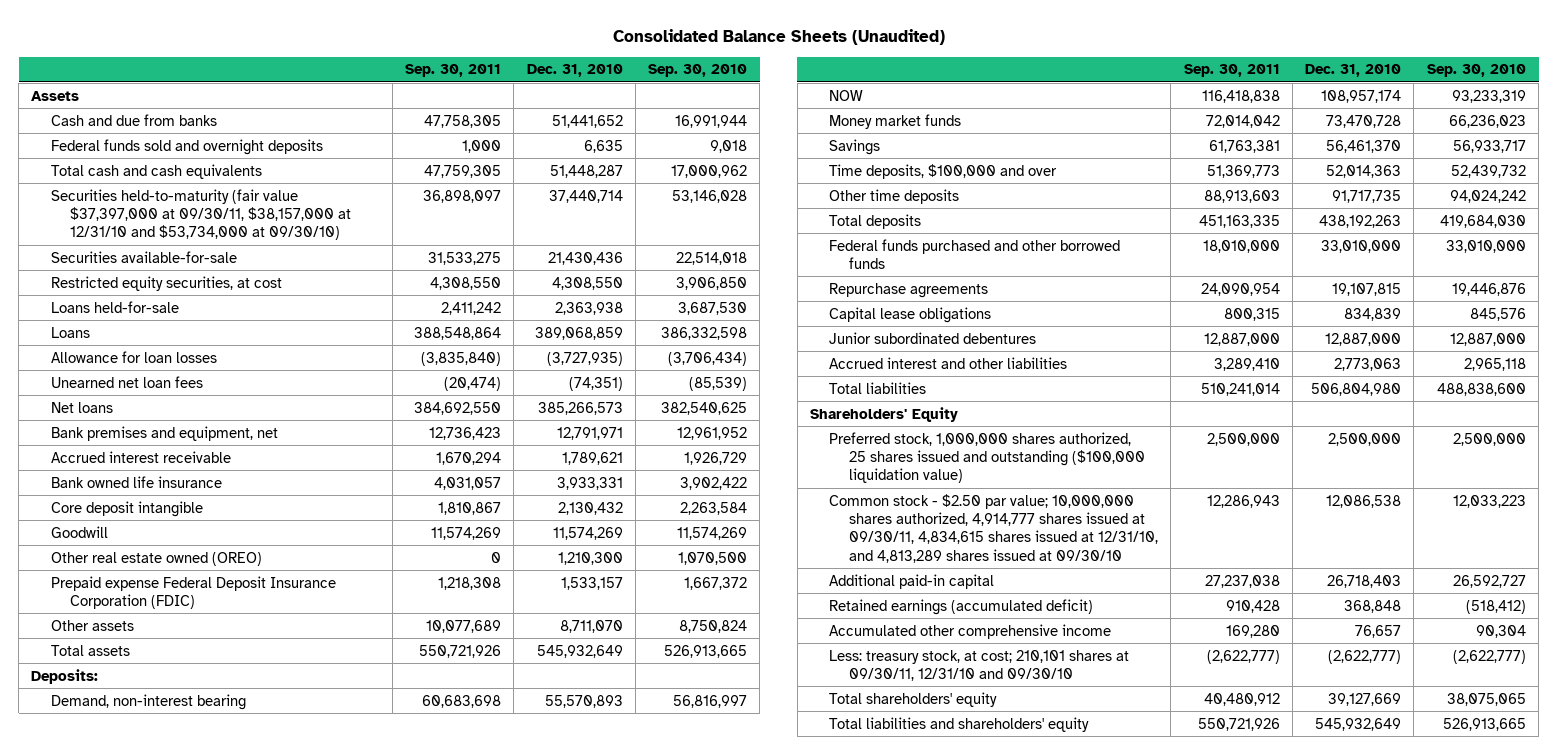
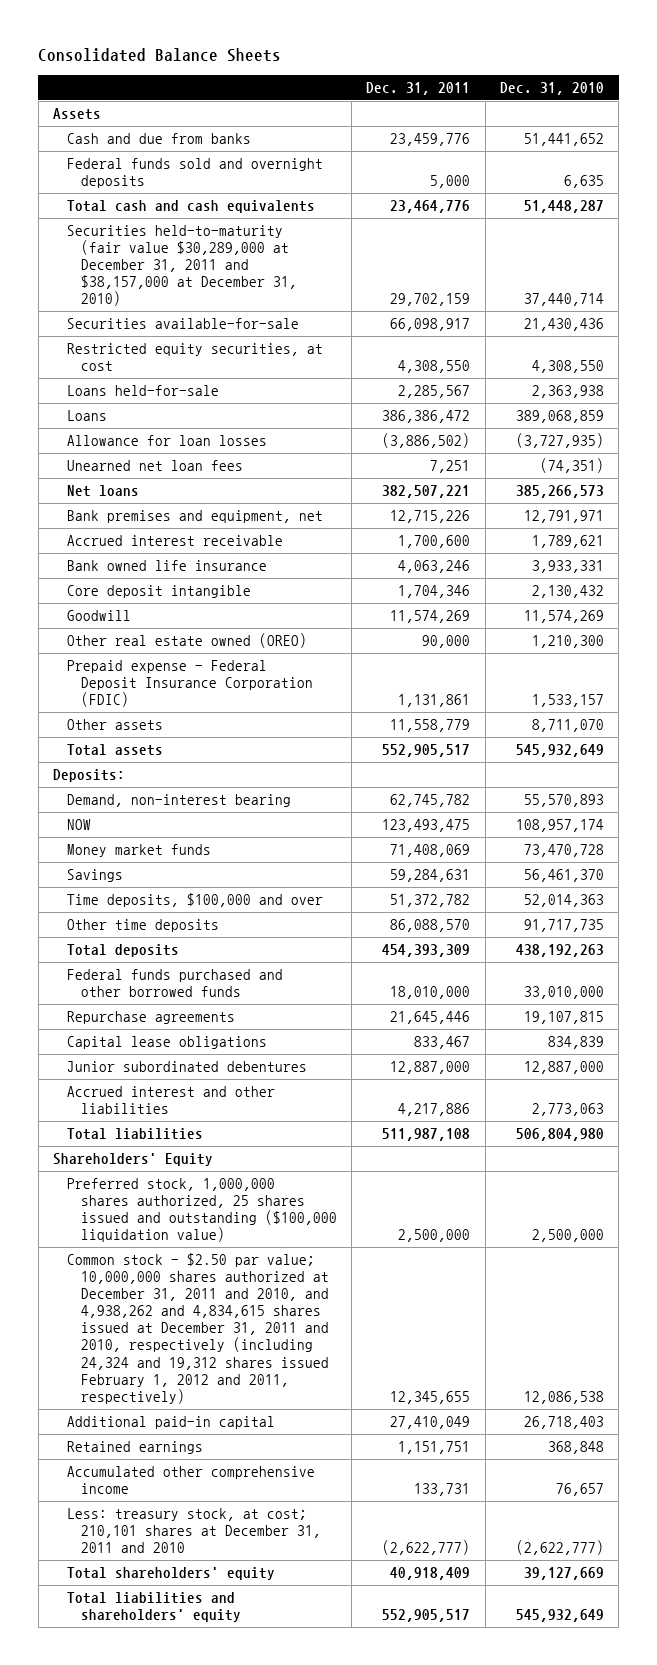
- Consolidated Balance Sheets (Unaudited)
+ Consolidated Balance Sheets
- | Sep. 30, 2011 | Dec. 31, 2010 | Sep. 30, 2010
+ | Dec. 31, 2011 | Dec. 31, 2010
- Securities held-to-maturity (fair value $37,397,000 at 09/30/11, $38,157,000 at 12/31/10 and $53,734,000 at 09/30/10) | 36,898,097 | 37,440,714 | 53,146,028
+ Securities held-to-maturity (fair value $30,289,000 at December 31, 2011 and $38,157,000 at December 31, 2010) | 29,702,159 | 37,440,714
- Prepaid expense Federal Deposit Insurance Corporation (FDIC) | 1,218,308 | 1,533,157 | 1,667,372
+ Prepaid expense - Federal Deposit Insurance Corporation (FDIC) | 1,131,861 | 1,533,157
- Common stock - $2.50 par value; 10,000,000 shares authorized, 4,914,777 shares issued at 09/30/11, 4,834,615 shares issued at 12/31/10, and 4,813,289 shares issued at 09/30/10 | 12,286,943 | 12,086,538 | 12,033,223
+ Common stock - $2.50 par value; 10,000,000 shares authorized at December 31, 2011 and 2010, and 4,938,262 and 4,834,615 shares issued at December 31, 2011 and 2010, respectively (including 24,324 and 19,312 shares issued February 1, 2012 and 2011, respectively) | 12,345,655 | 12,086,538
- Retained earnings (accumulated deficit) | 910,428 | 368,848 | (518,412)
+ Retained earnings | 1,151,751 | 368,848
- Less: treasury stock, at cost; 210,101 shares at 09/30/11, 12/31/10 and 09/30/10 | (2,622,777) | (2,622,777) | (2,622,777)
+ Less: treasury stock, at cost; 210,101 shares at December 31, 2011 and 2010 | (2,622,777) | (2,622,777)

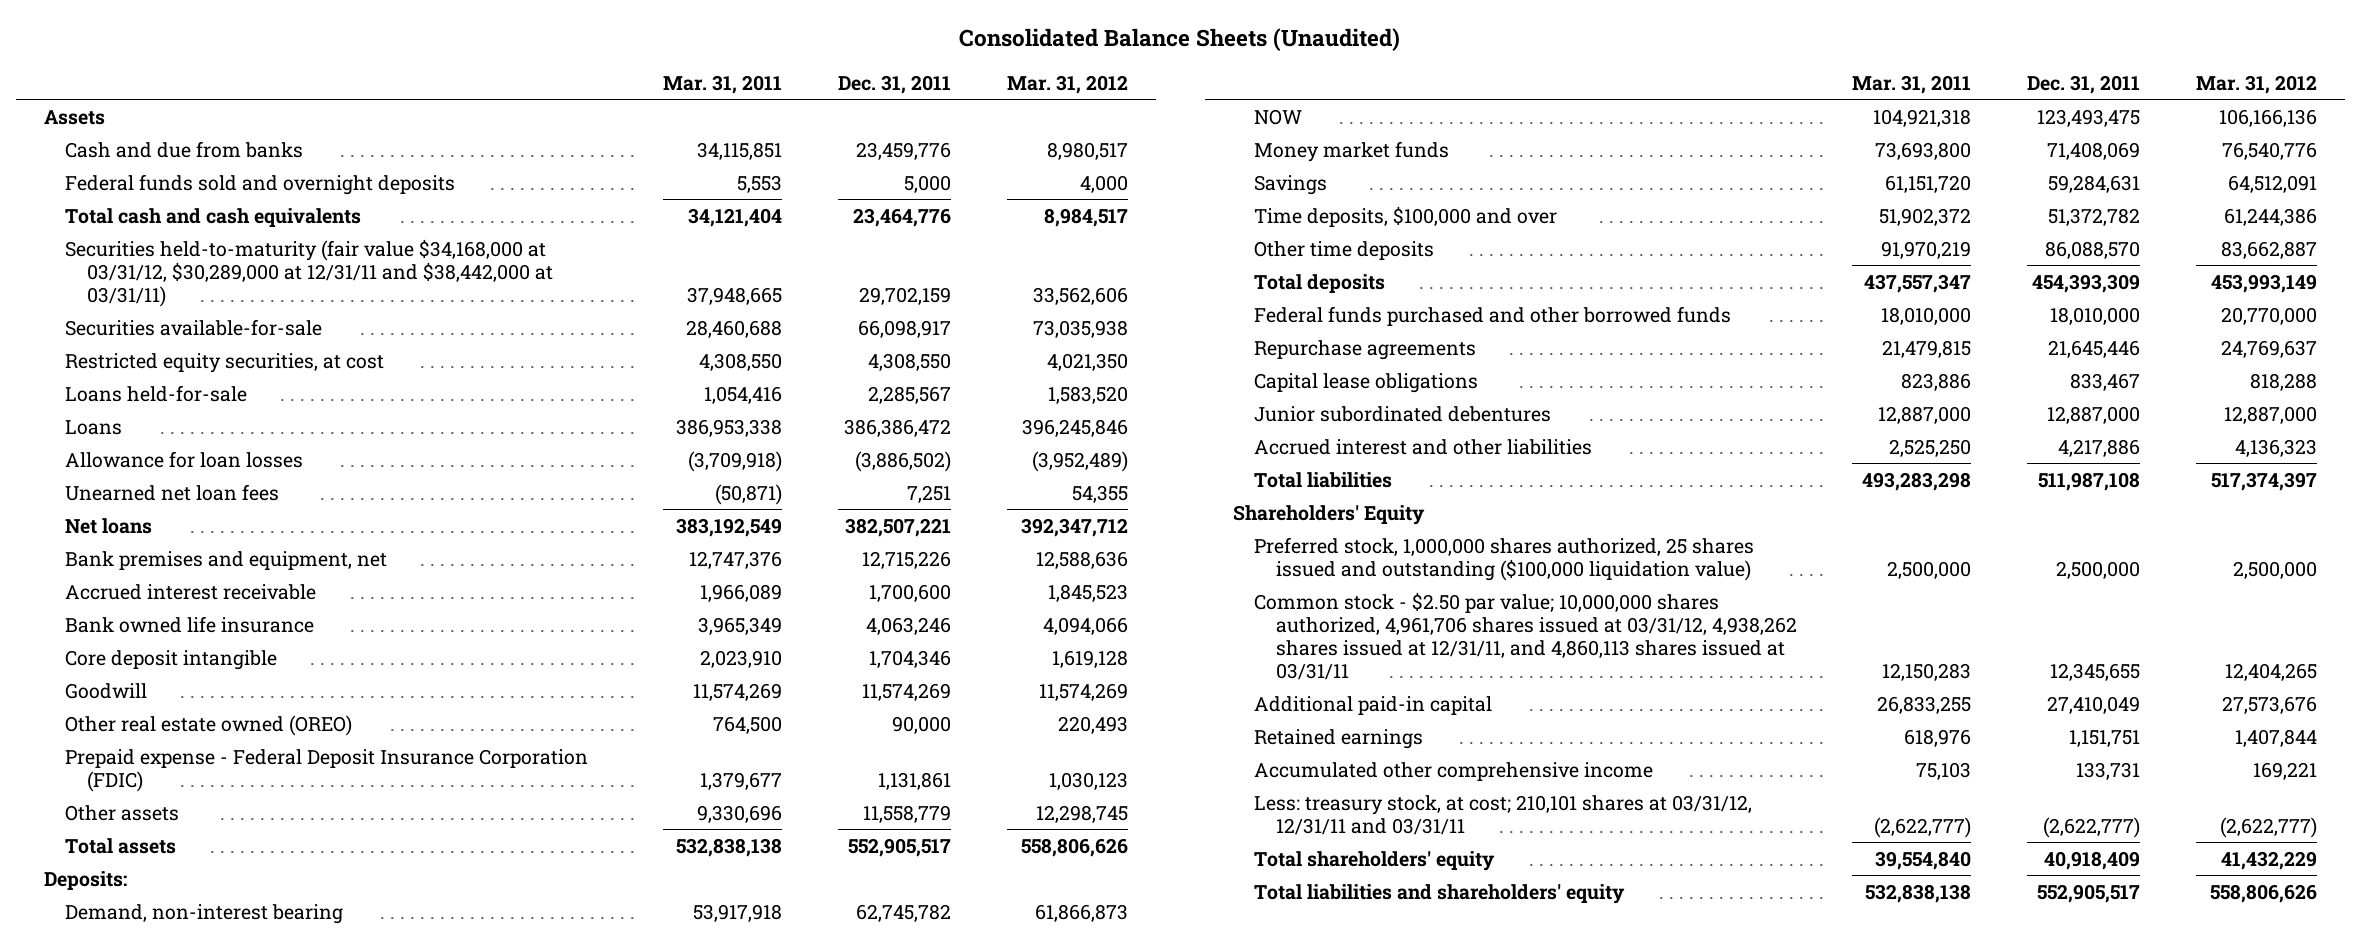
- Consolidated Balance Sheets
+ Consolidated Balance Sheets (Unaudited)
- | Dec. 31, 2011 | Dec. 31, 2010
+ | Mar. 31, 2011 | Dec. 31, 2011 | Mar. 31, 2012
- Securities held-to-maturity (fair value $30,289,000 at December 31, 2011 and $38,157,000 at December 31, 2010) | 29,702,159 | 37,440,714
+ Securities held-to-maturity (fair value $34,168,000 at 03/31/12, $30,289,000 at 12/31/11 and $38,442,000 at 03/31/11) | 37,948,665 | 29,702,159 | 33,562,606
- Common stock - $2.50 par value; 10,000,000 shares authorized at December 31, 2011 and 2010, and 4,938,262 and 4,834,615 shares issued at December 31, 2011 and 2010, respectively (including 24,324 and 19,312 shares issued February 1, 2012 and 2011, respectively) | 12,345,655 | 12,086,538
+ Common stock - $2.50 par value; 10,000,000 shares authorized, 4,961,706 shares issued at 03/31/12, 4,938,262 shares issued at 12/31/11, and 4,860,113 shares issued at 03/31/11 | 12,150,283 | 12,345,655 | 12,404,265
- Less: treasury stock, at cost; 210,101 shares at December 31, 2011 and 2010 | (2,622,777) | (2,622,777)
+ Less: treasury stock, at cost; 210,101 shares at 03/31/12, 12/31/11 and 03/31/11 | (2,622,777) | (2,622,777) | (2,622,777)

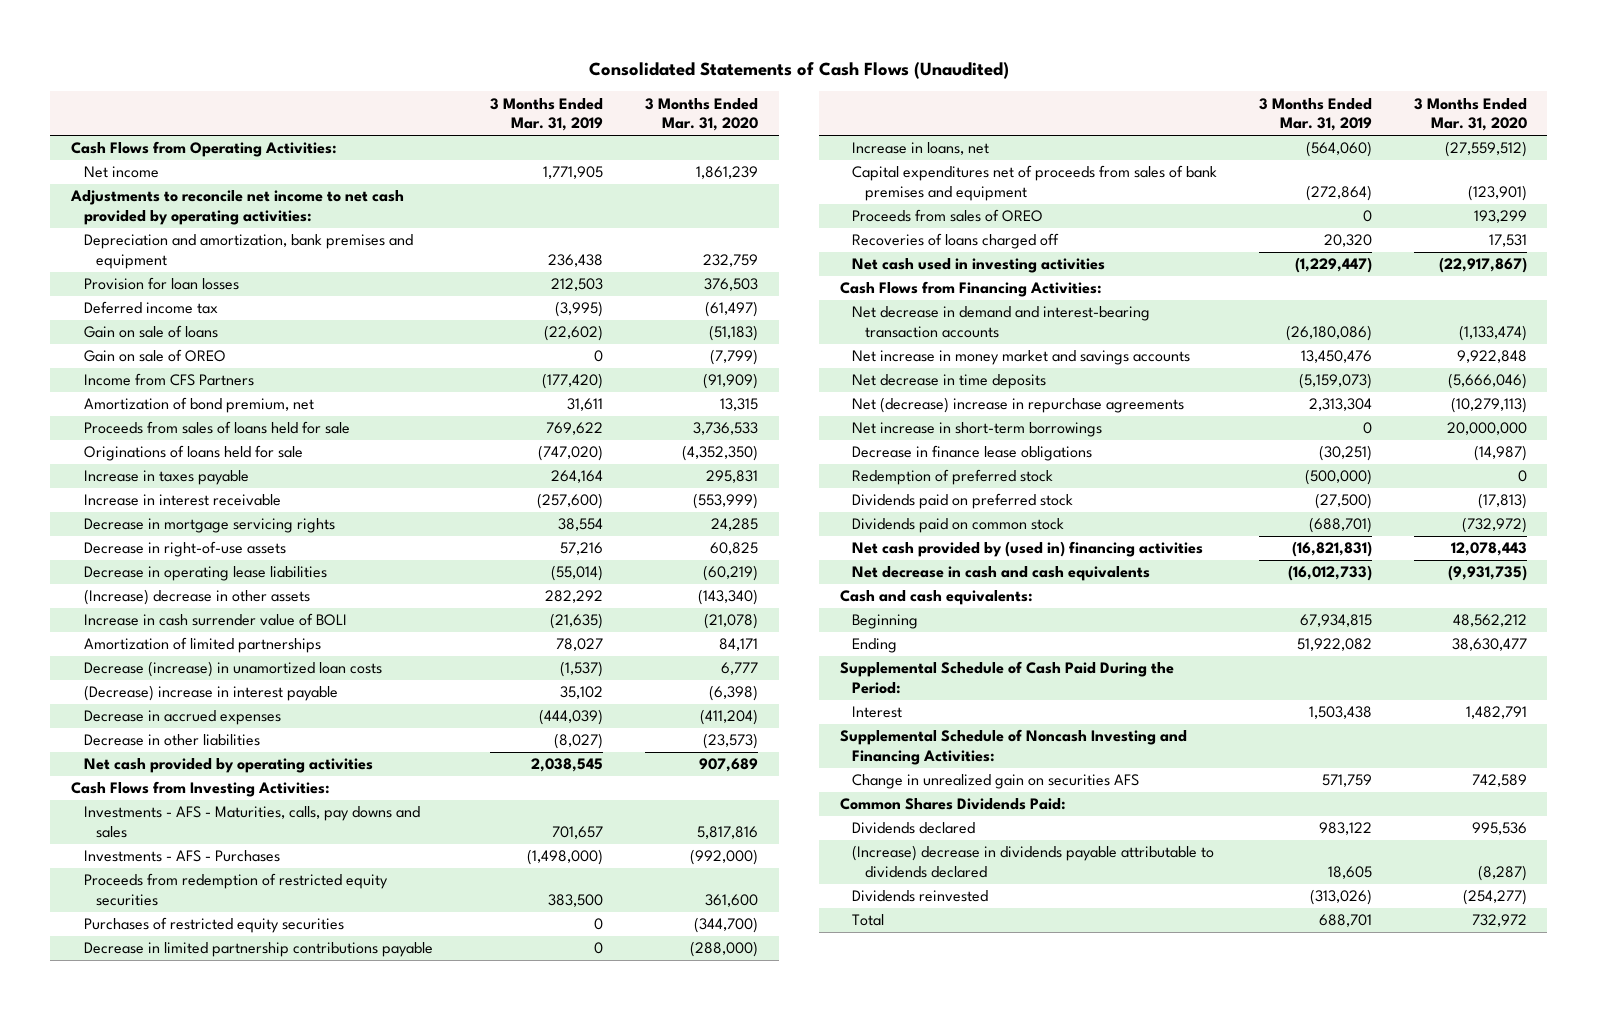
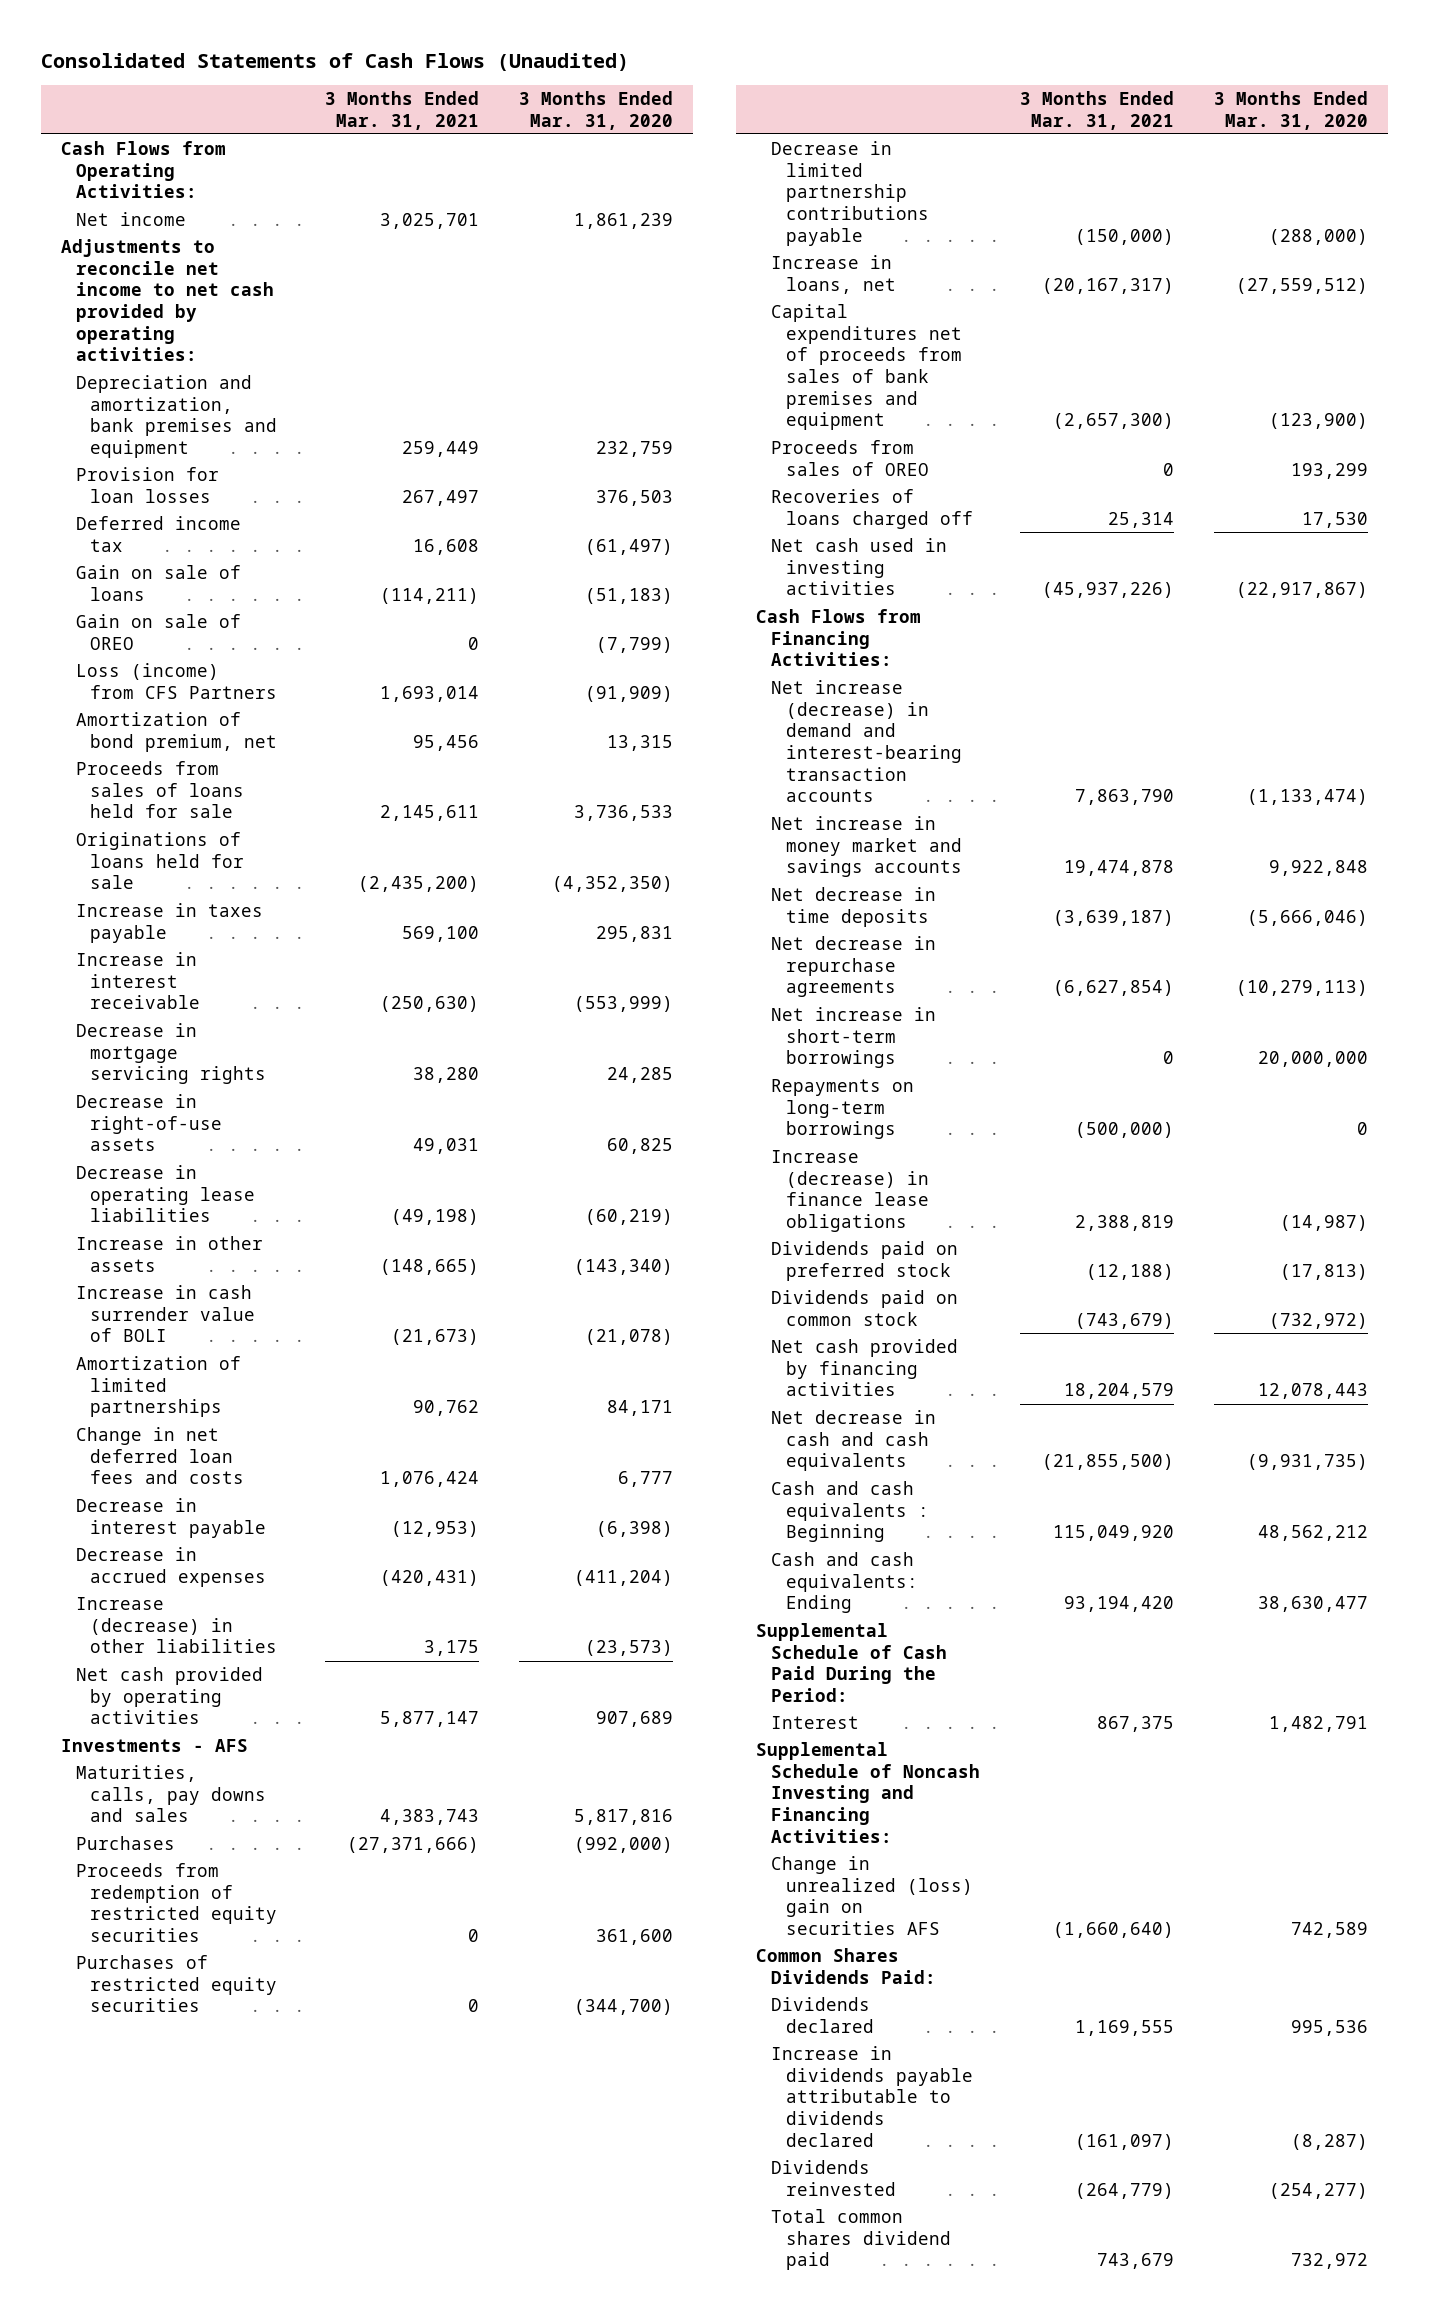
- | 3 Months Ended Mar. 31, 2019 | 3 Months Ended Mar. 31, 2020
+ | 3 Months Ended Mar. 31, 2021 | 3 Months Ended Mar. 31, 2020
- Income from CFS Partners | (177,420) | (91,909)
+ Loss (income) from CFS Partners | 1,693,014 | (91,909)
- (Increase) decrease in other assets | 282,292 | (143,340)
+ Increase in other assets | (148,665) | (143,340)
- Decrease (increase) in unamortized loan costs | (1,537) | 6,777
- (Decrease) increase in interest payable | 35,102 | (6,398)
+ Change in net deferred loan fees and costs | 1,076,424 | 6,777
+ Decrease in interest payable | (12,953) | (6,398)
- Decrease in other liabilities | (8,027) | (23,573)
+ Increase (decrease) in other liabilities | 3,175 | (23,573)
- Cash Flows from Investing Activities:
- Investments - AFS - Maturities, calls, pay downs and sales | 701,657 | 5,817,816
- Investments - AFS - Purchases | (1,498,000) | (992,000)
+ Investments - AFS
+ Maturities, calls, pay downs and sales | 4,383,743 | 5,817,816
+ Purchases | (27,371,666) | (992,000)
- Capital expenditures net of proceeds from sales of bank premises and equipment | (272,864) | (123,901)
+ Capital expenditures net of proceeds from sales of bank premises and equipment | (2,657,300) | (123,900)
- Recoveries of loans charged off | 20,320 | 17,531
+ Recoveries of loans charged off | 25,314 | 17,530
- Net decrease in demand and interest-bearing transaction accounts | (26,180,086) | (1,133,474)
+ Net increase (decrease) in demand and interest-bearing transaction accounts | 7,863,790 | (1,133,474)
- Net (decrease) increase in repurchase agreements | 2,313,304 | (10,279,113)
+ Net decrease in repurchase agreements | (6,627,854) | (10,279,113)
- Decrease in finance lease obligations | (30,251) | (14,987)
- Redemption of preferred stock | (500,000) | 0
+ Repayments on long-term borrowings | (500,000) | 0
+ Increase (decrease) in finance lease obligations | 2,388,819 | (14,987)
- Net cash provided by (used in) financing activities | (16,821,831) | 12,078,443
+ Net cash provided by financing activities | 18,204,579 | 12,078,443
- Cash and cash equivalents:
- Beginning | 67,934,815 | 48,562,212
- Ending | 51,922,082 | 38,630,477
+ Cash and cash equivalents : Beginning | 115,049,920 | 48,562,212
+ Cash and cash equivalents: Ending | 93,194,420 | 38,630,477
- Change in unrealized gain on securities AFS | 571,759 | 742,589
+ Change in unrealized (loss) gain on securities AFS | (1,660,640) | 742,589
- (Increase) decrease in dividends payable attributable to dividends declared | 18,605 | (8,287)
+ Increase in dividends payable attributable to dividends declared | (161,097) | (8,287)
- Total | 688,701 | 732,972
+ Total common shares dividend paid | 743,679 | 732,972

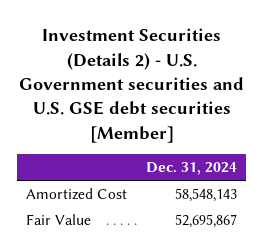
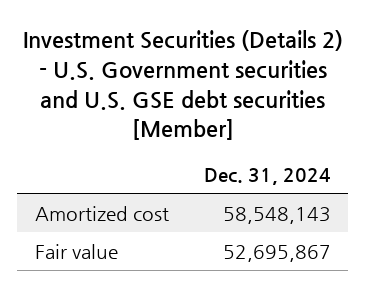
- Amortized Cost | 58,548,143
- Fair Value | 52,695,867
+ Amortized cost | 58,548,143
+ Fair value | 52,695,867

